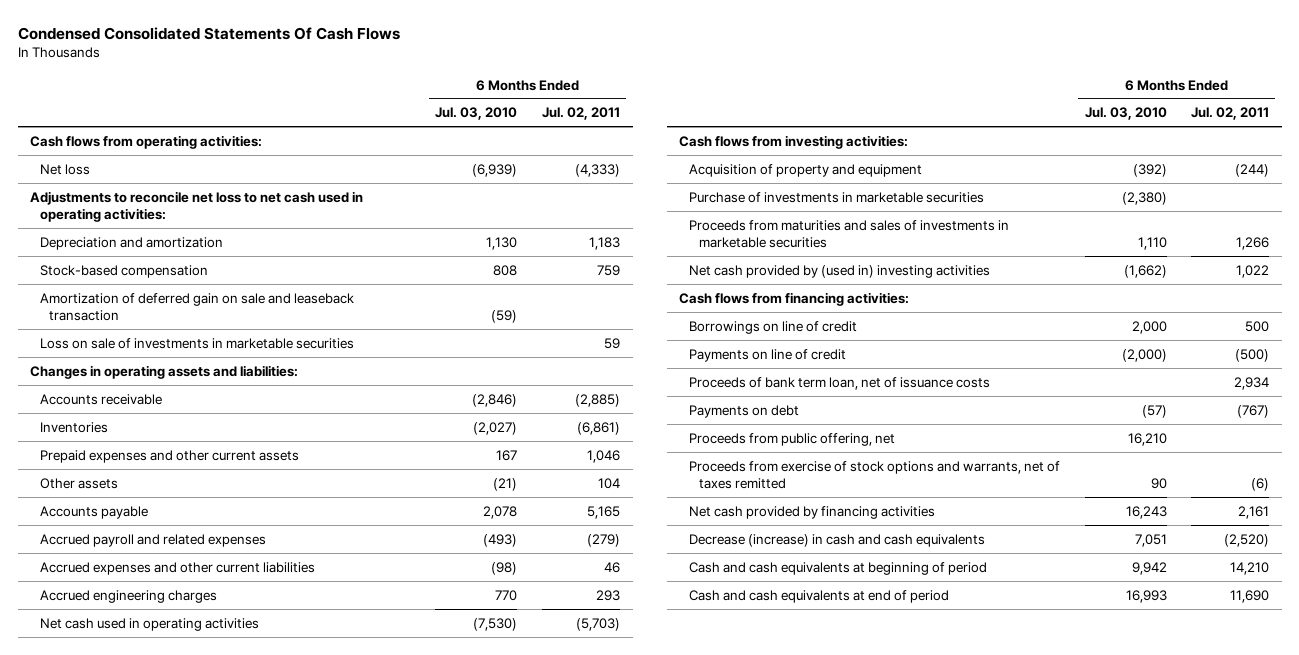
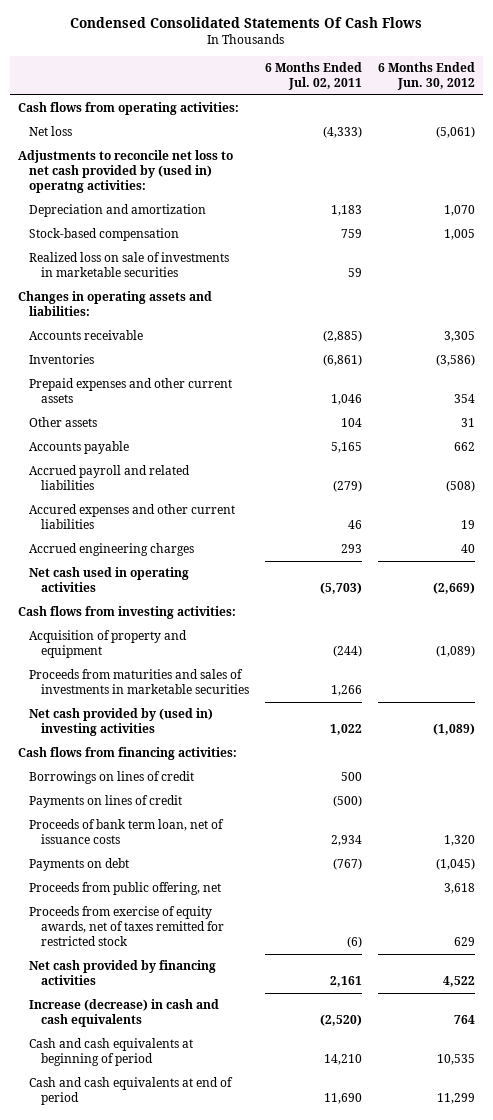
- | 6 Months Ended Jul. 03, 2010 | 6 Months Ended Jul. 02, 2011
+ | 6 Months Ended Jul. 02, 2011 | 6 Months Ended Jun. 30, 2012
- Adjustments to reconcile net loss to net cash used in operating activities:
+ Adjustments to reconcile net loss to net cash provided by (used in) operatng activities:
- Amortization of deferred gain on sale and leaseback transaction | (59) |
- Loss on sale of investments in marketable securities | | 59
+ Realized loss on sale of investments in marketable securities | 59 |
- Accrued payroll and related expenses | (493) | (279)
- Accrued expenses and other current liabilities | (98) | 46
+ Accrued payroll and related liabilities | (279) | (508)
+ Accured expenses and other current liabilities | 46 | 19
- Purchase of investments in marketable securities | (2,380) |
- Borrowings on line of credit | 2,000 | 500
- Payments on line of credit | (2,000) | (500)
+ Borrowings on lines of credit | 500 |
+ Payments on lines of credit | (500) |
- Proceeds from exercise of stock options and warrants, net of taxes remitted | 90 | (6)
+ Proceeds from exercise of equity awards, net of taxes remitted for restricted stock | (6) | 629
- Decrease (increase) in cash and cash equivalents | 7,051 | (2,520)
+ Increase (decrease) in cash and cash equivalents | (2,520) | 764

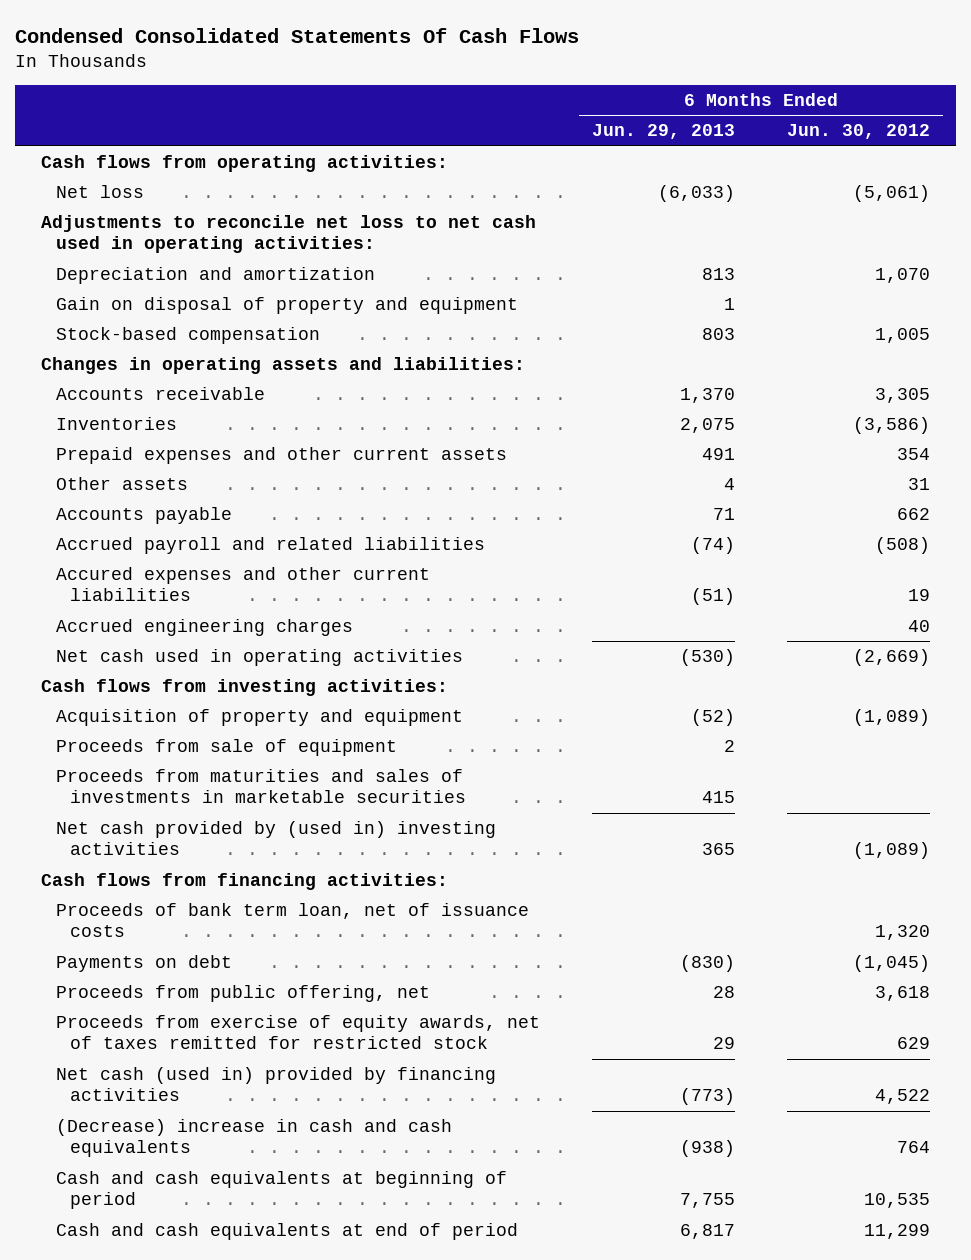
- | 6 Months Ended Jul. 02, 2011 | 6 Months Ended Jun. 30, 2012
+ | 6 Months Ended Jun. 29, 2013 | 6 Months Ended Jun. 30, 2012
- Adjustments to reconcile net loss to net cash provided by (used in) operatng activities:
+ Adjustments to reconcile net loss to net cash used in operating activities:
+ Gain on disposal of property and equipment | 1 |
- Realized loss on sale of investments in marketable securities | 59 |
+ Proceeds from sale of equipment | 2 |
- Borrowings on lines of credit | 500 |
- Payments on lines of credit | (500) |
- Net cash provided by financing activities | 2,161 | 4,522
- Increase (decrease) in cash and cash equivalents | (2,520) | 764
+ Net cash (used in) provided by financing activities | (773) | 4,522
+ (Decrease) increase in cash and cash equivalents | (938) | 764

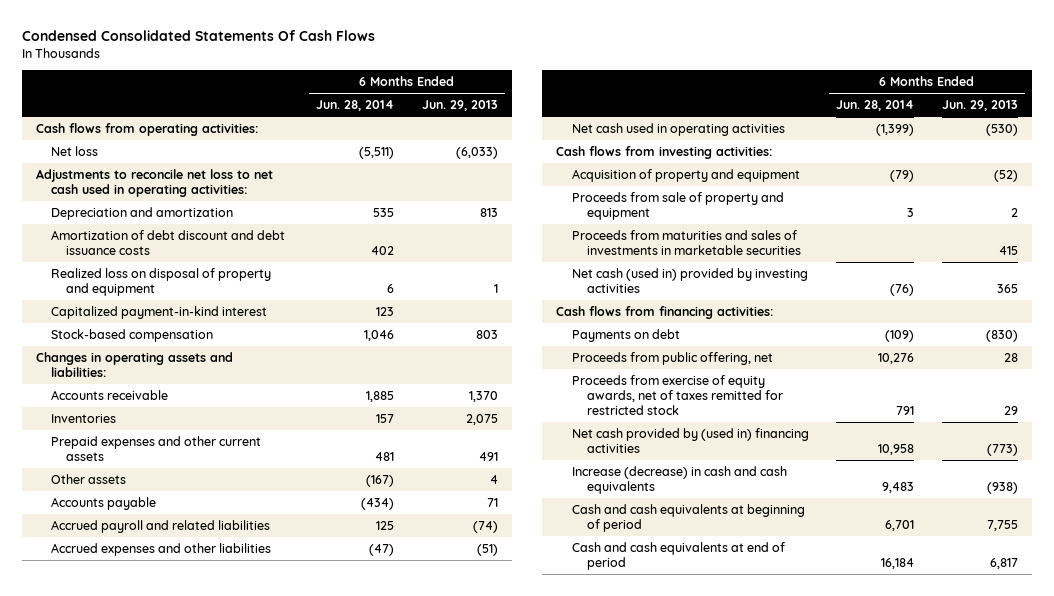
- | 6 Months Ended Jun. 29, 2013 | 6 Months Ended Jun. 30, 2012
+ | 6 Months Ended Jun. 28, 2014 | 6 Months Ended Jun. 29, 2013
- Gain on disposal of property and equipment | 1 |
+ Amortization of debt discount and debt issuance costs | 402 |
+ Realized loss on disposal of property and equipment | 6 | 1
+ Capitalized payment-in-kind interest | 123 |
- Accured expenses and other current liabilities | (51) | 19
- Accrued engineering charges | | 40
+ Accrued expenses and other liabilities | (47) | (51)
- Proceeds from sale of equipment | 2 |
+ Proceeds from sale of property and equipment | 3 | 2
- Net cash provided by (used in) investing activities | 365 | (1,089)
+ Net cash (used in) provided by investing activities | (76) | 365
- Proceeds of bank term loan, net of issuance costs | | 1,320
- Net cash (used in) provided by financing activities | (773) | 4,522
- (Decrease) increase in cash and cash equivalents | (938) | 764
+ Net cash provided by (used in) financing activities | 10,958 | (773)
+ Increase (decrease) in cash and cash equivalents | 9,483 | (938)

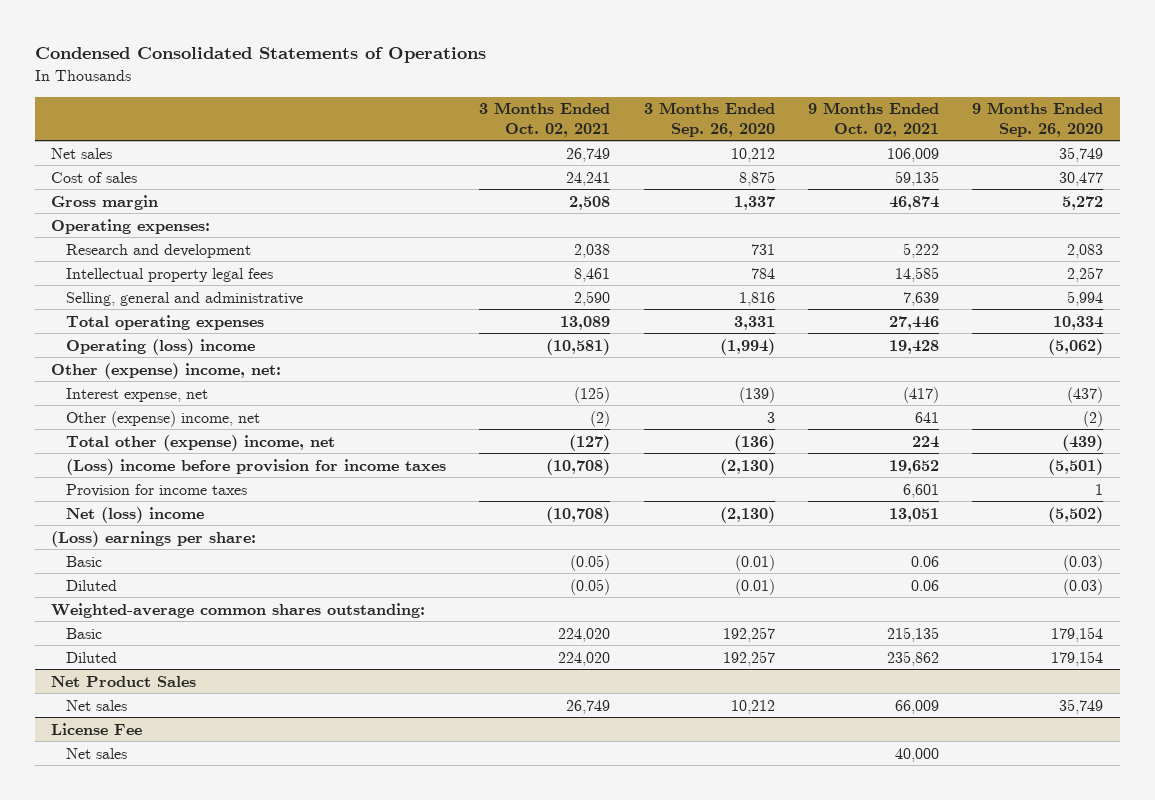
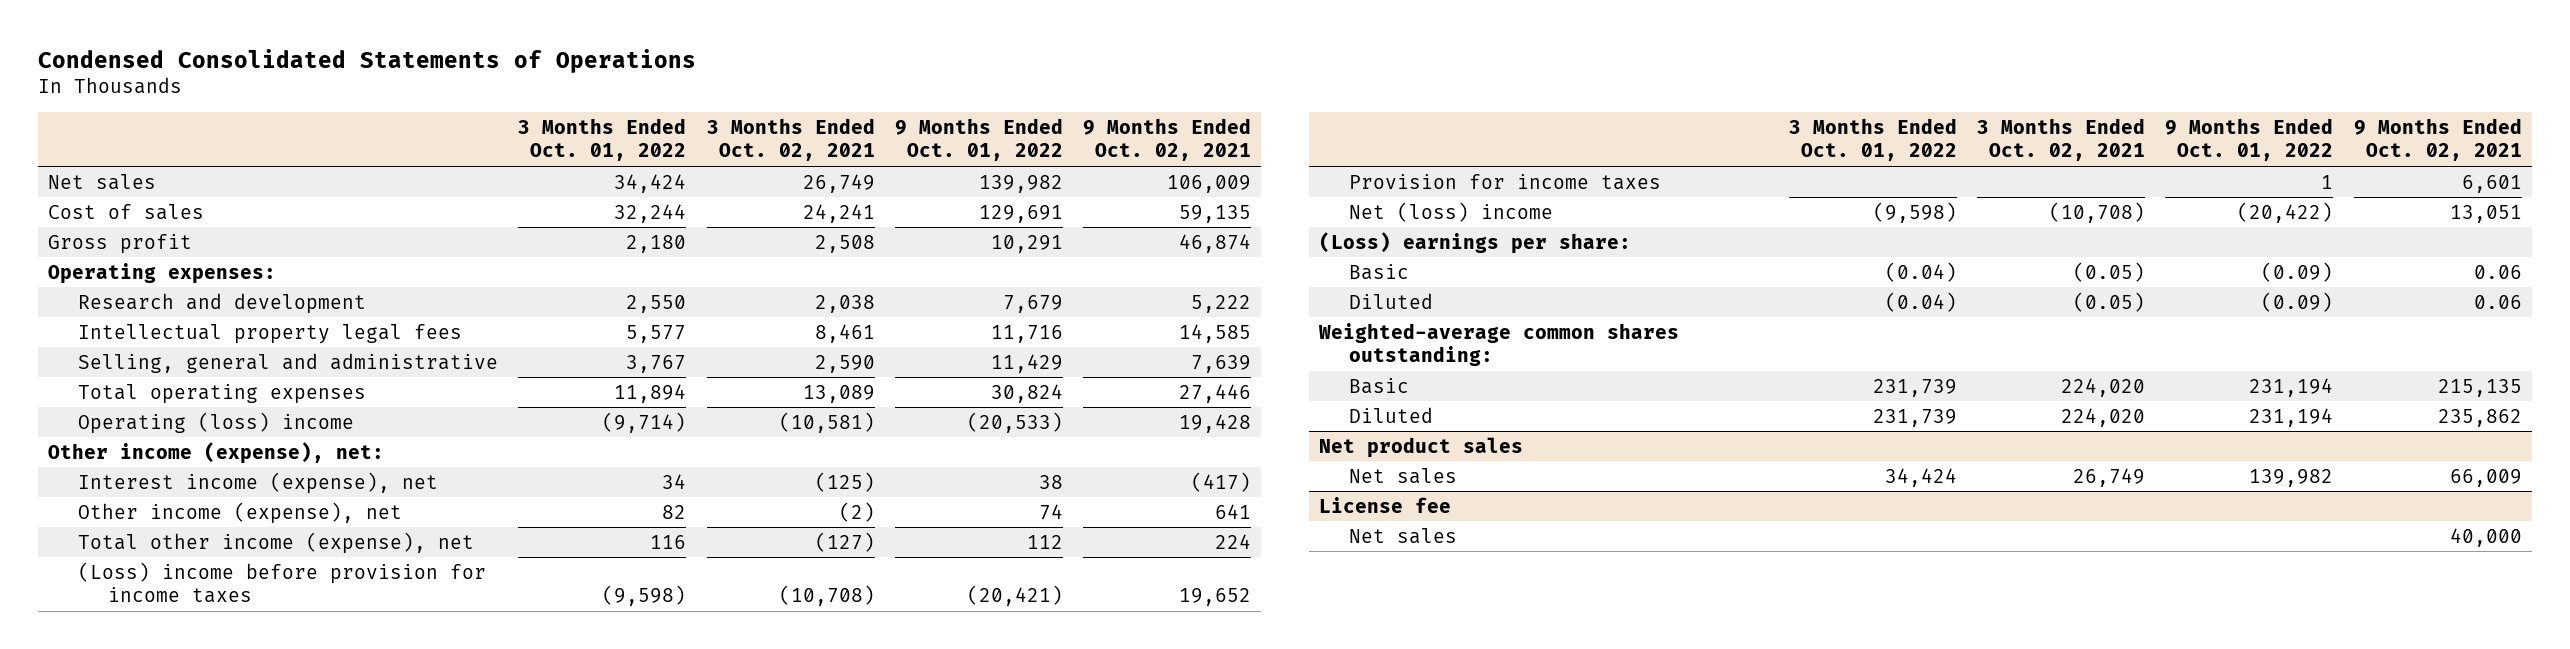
- | 3 Months Ended Oct. 02, 2021 | 3 Months Ended Sep. 26, 2020 | 9 Months Ended Oct. 02, 2021 | 9 Months Ended Sep. 26, 2020
+ | 3 Months Ended Oct. 01, 2022 | 3 Months Ended Oct. 02, 2021 | 9 Months Ended Oct. 01, 2022 | 9 Months Ended Oct. 02, 2021
- Gross margin | 2,508 | 1,337 | 46,874 | 5,272
+ Gross profit | 2,180 | 2,508 | 10,291 | 46,874
- Other (expense) income, net:
- Interest expense, net | (125) | (139) | (417) | (437)
- Other (expense) income, net | (2) | 3 | 641 | (2)
- Total other (expense) income, net | (127) | (136) | 224 | (439)
+ Other income (expense), net:
+ Interest income (expense), net | 34 | (125) | 38 | (417)
+ Other income (expense), net | 82 | (2) | 74 | 641
+ Total other income (expense), net | 116 | (127) | 112 | 224
- Net Product Sales
+ Net product sales
- License Fee
+ License fee

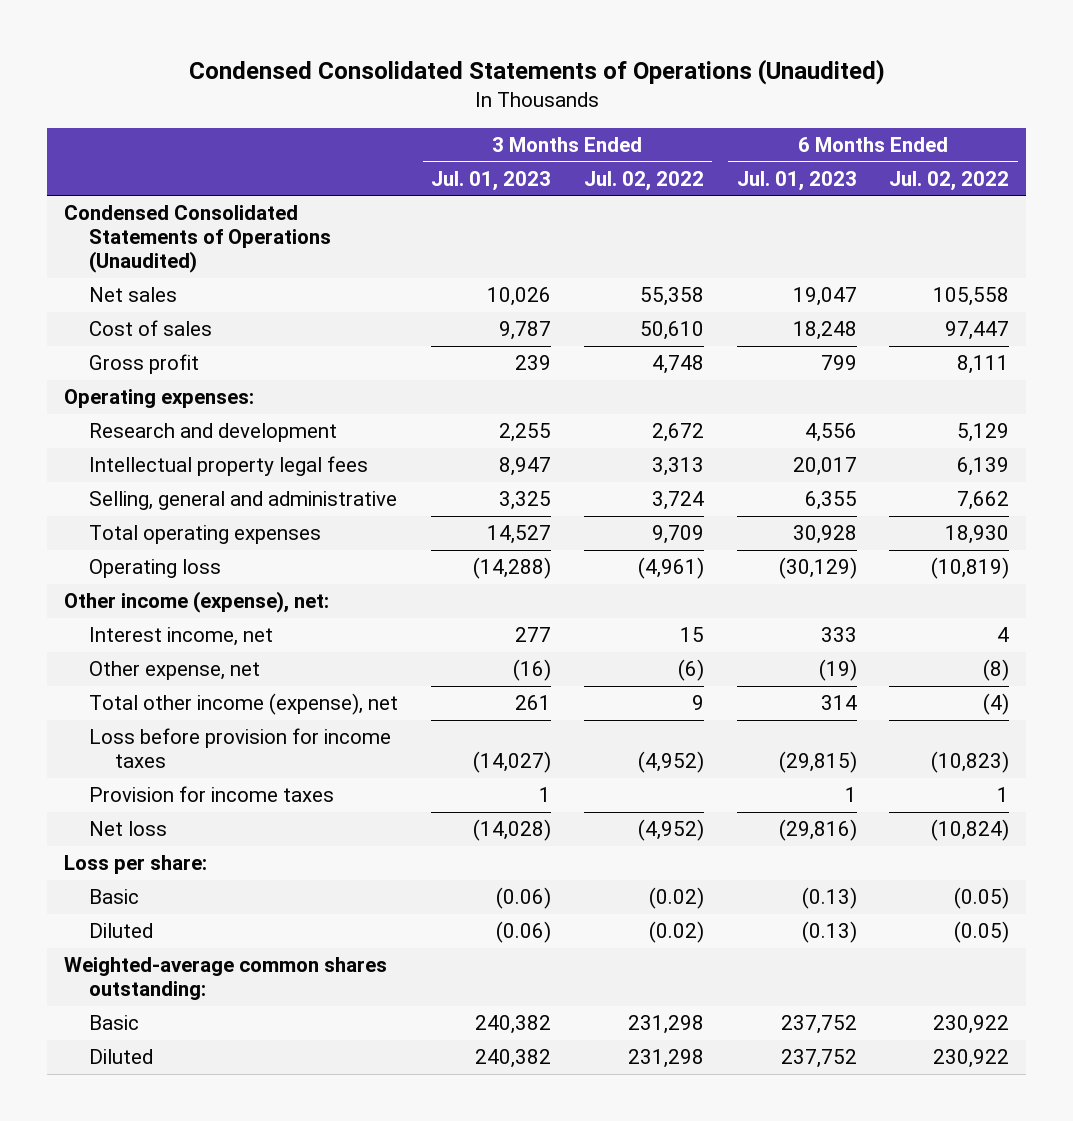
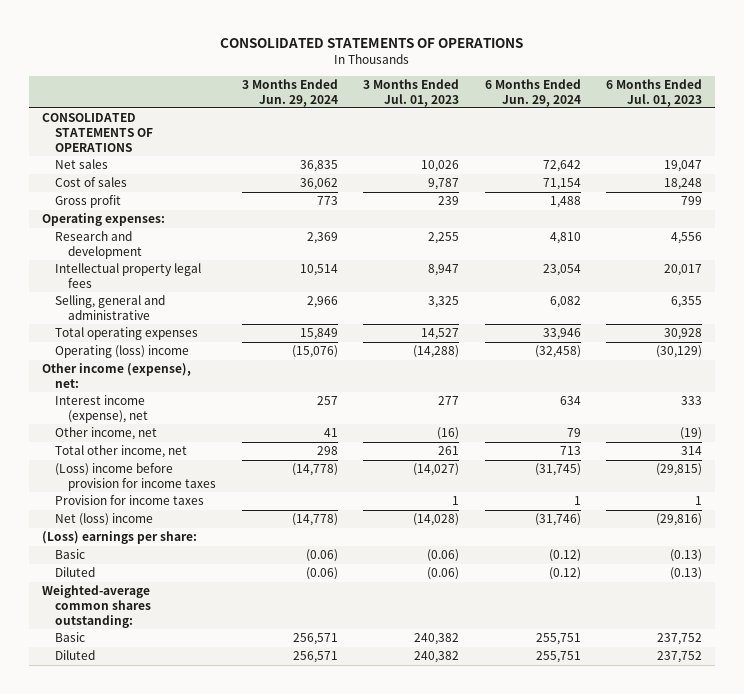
- Condensed Consolidated Statements of Operations (Unaudited)
+ CONSOLIDATED STATEMENTS OF OPERATIONS
- | 3 Months Ended Jul. 01, 2023 | 3 Months Ended Jul. 02, 2022 | 6 Months Ended Jul. 01, 2023 | 6 Months Ended Jul. 02, 2022
+ | 3 Months Ended Jun. 29, 2024 | 3 Months Ended Jul. 01, 2023 | 6 Months Ended Jun. 29, 2024 | 6 Months Ended Jul. 01, 2023
- Condensed Consolidated Statements of Operations (Unaudited)
+ CONSOLIDATED STATEMENTS OF OPERATIONS
- Operating loss | (14,288) | (4,961) | (30,129) | (10,819)
+ Operating (loss) income | (15,076) | (14,288) | (32,458) | (30,129)
- Interest income, net | 277 | 15 | 333 | 4
- Other expense, net | (16) | (6) | (19) | (8)
- Total other income (expense), net | 261 | 9 | 314 | (4)
- Loss before provision for income taxes | (14,027) | (4,952) | (29,815) | (10,823)
+ Interest income (expense), net | 257 | 277 | 634 | 333
+ Other income, net | 41 | (16) | 79 | (19)
+ Total other income, net | 298 | 261 | 713 | 314
+ (Loss) income before provision for income taxes | (14,778) | (14,027) | (31,745) | (29,815)
- Net loss | (14,028) | (4,952) | (29,816) | (10,824)
- Loss per share:
+ Net (loss) income | (14,778) | (14,028) | (31,746) | (29,816)
+ (Loss) earnings per share:

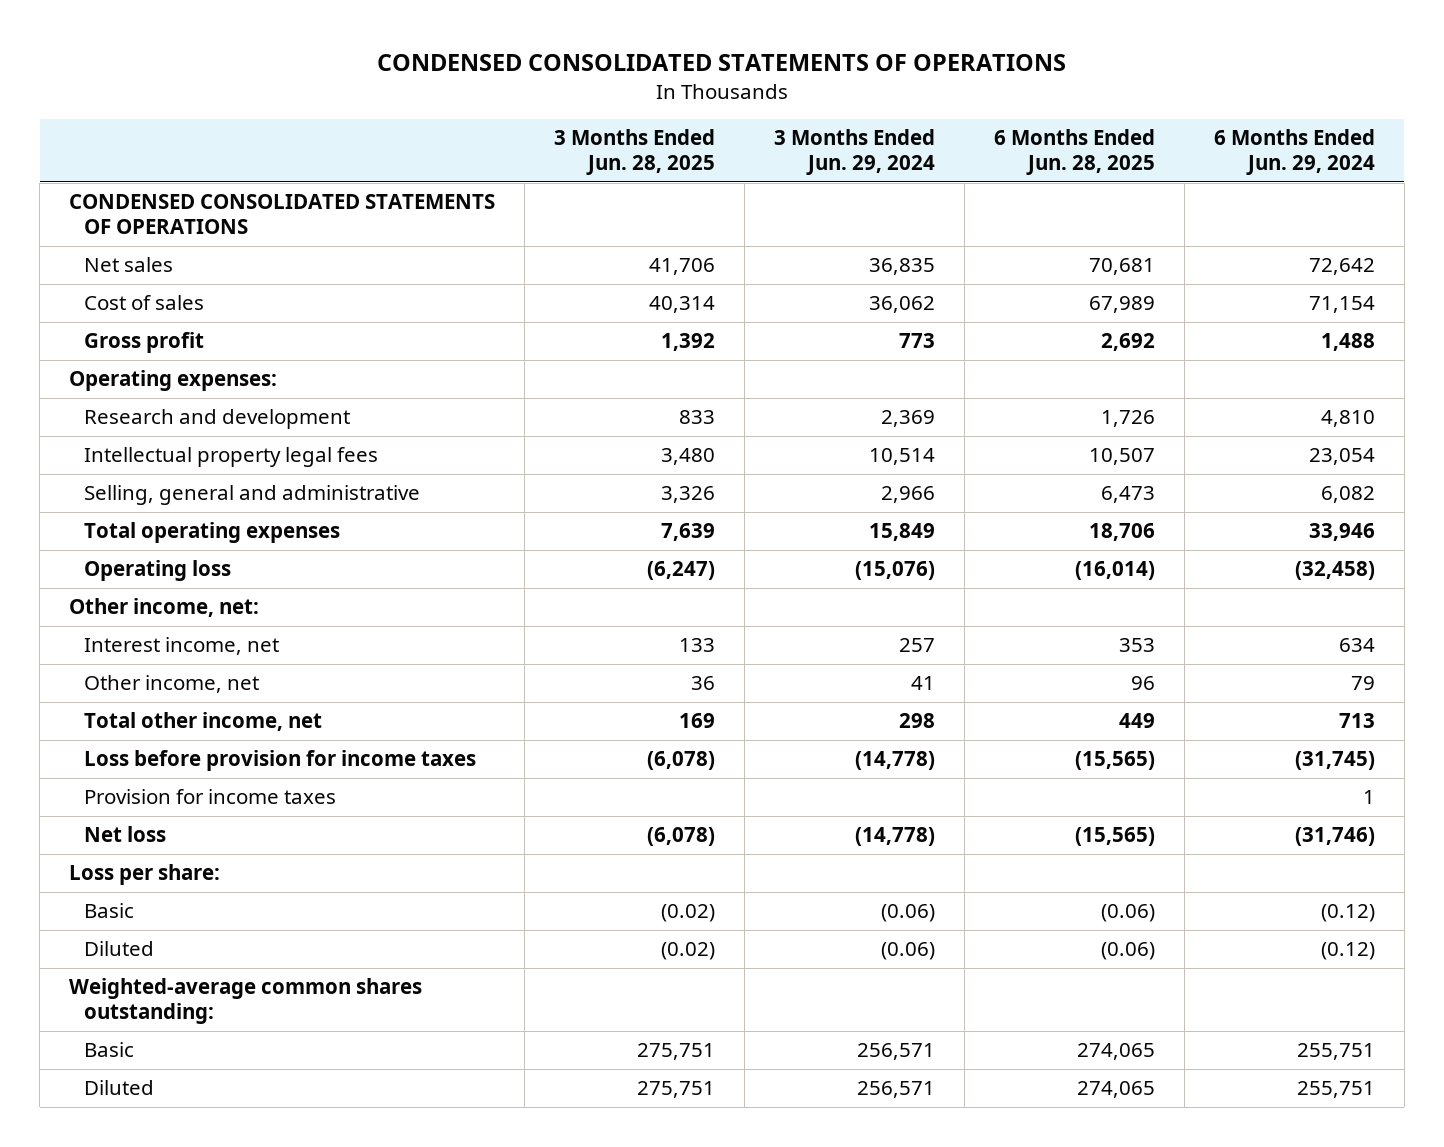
- CONSOLIDATED STATEMENTS OF OPERATIONS
+ CONDENSED CONSOLIDATED STATEMENTS OF OPERATIONS
- | 3 Months Ended Jun. 29, 2024 | 3 Months Ended Jul. 01, 2023 | 6 Months Ended Jun. 29, 2024 | 6 Months Ended Jul. 01, 2023
+ | 3 Months Ended Jun. 28, 2025 | 3 Months Ended Jun. 29, 2024 | 6 Months Ended Jun. 28, 2025 | 6 Months Ended Jun. 29, 2024
- CONSOLIDATED STATEMENTS OF OPERATIONS
+ CONDENSED CONSOLIDATED STATEMENTS OF OPERATIONS
- Operating (loss) income | (15,076) | (14,288) | (32,458) | (30,129)
- Other income (expense), net:
- Interest income (expense), net | 257 | 277 | 634 | 333
+ Operating loss | (6,247) | (15,076) | (16,014) | (32,458)
+ Other income, net:
+ Interest income, net | 133 | 257 | 353 | 634
- (Loss) income before provision for income taxes | (14,778) | (14,027) | (31,745) | (29,815)
+ Loss before provision for income taxes | (6,078) | (14,778) | (15,565) | (31,745)
- Net (loss) income | (14,778) | (14,028) | (31,746) | (29,816)
- (Loss) earnings per share:
+ Net loss | (6,078) | (14,778) | (15,565) | (31,746)
+ Loss per share:

